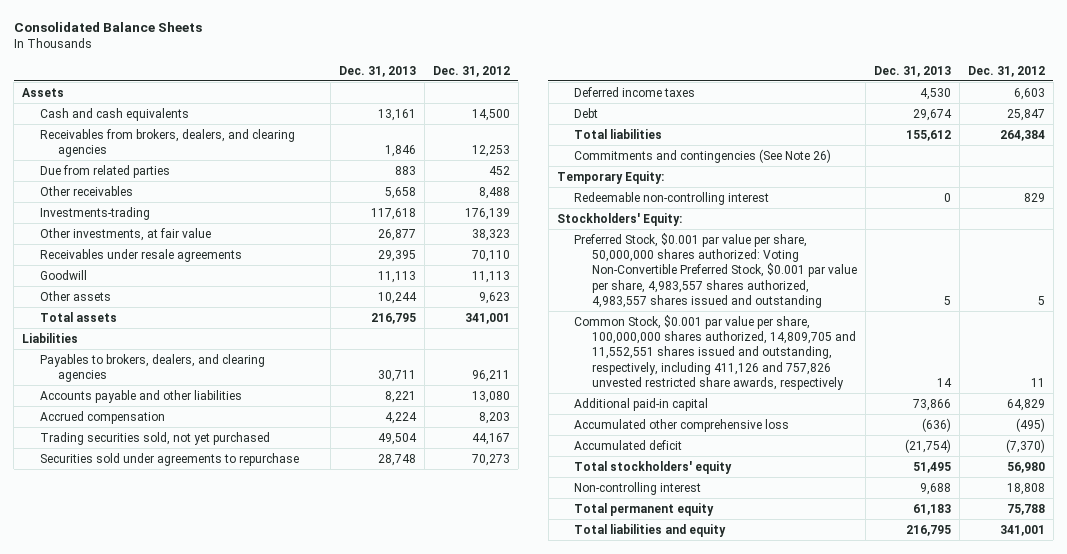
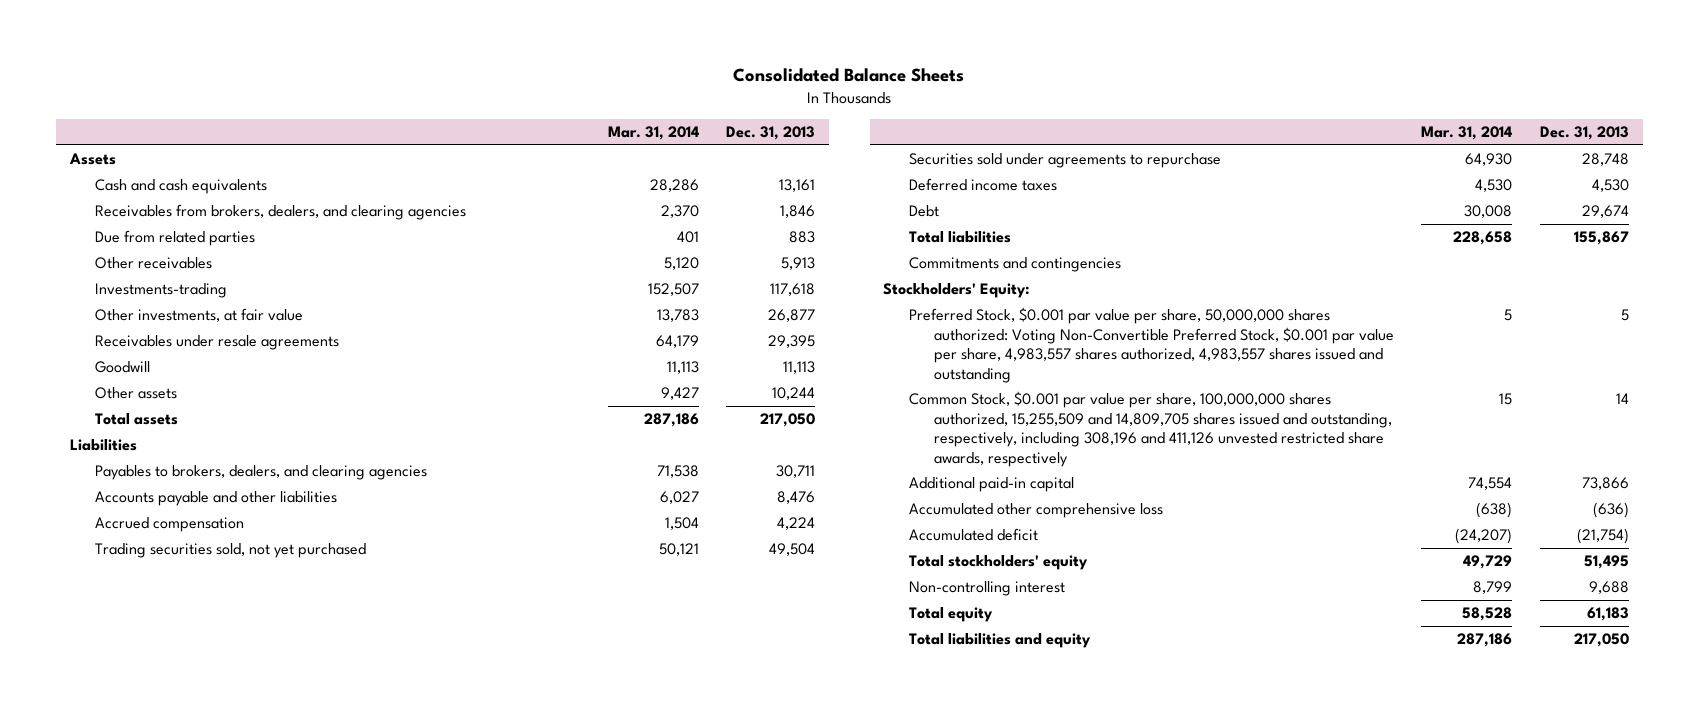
- | Dec. 31, 2013 | Dec. 31, 2012
+ | Mar. 31, 2014 | Dec. 31, 2013
- Other receivables | 5,658 | 8,488
+ Other receivables | 5,120 | 5,913
- Total assets | 216,795 | 341,001
+ Total assets | 287,186 | 217,050
- Accounts payable and other liabilities | 8,221 | 13,080
+ Accounts payable and other liabilities | 6,027 | 8,476
- Total liabilities | 155,612 | 264,384
- Commitments and contingencies (See Note 26)
- Temporary Equity:
- Redeemable non-controlling interest | 0 | 829
+ Total liabilities | 228,658 | 155,867
+ Commitments and contingencies
- Common Stock, $0.001 par value per share, 100,000,000 shares authorized, 14,809,705 and 11,552,551 shares issued and outstanding, respectively, including 411,126 and 757,826 unvested restricted share awards, respectively | 14 | 11
+ Common Stock, $0.001 par value per share, 100,000,000 shares authorized, 15,255,509 and 14,809,705 shares issued and outstanding, respectively, including 308,196 and 411,126 unvested restricted share awards, respectively | 15 | 14
- Total permanent equity | 61,183 | 75,788
- Total liabilities and equity | 216,795 | 341,001
+ Total equity | 58,528 | 61,183
+ Total liabilities and equity | 287,186 | 217,050

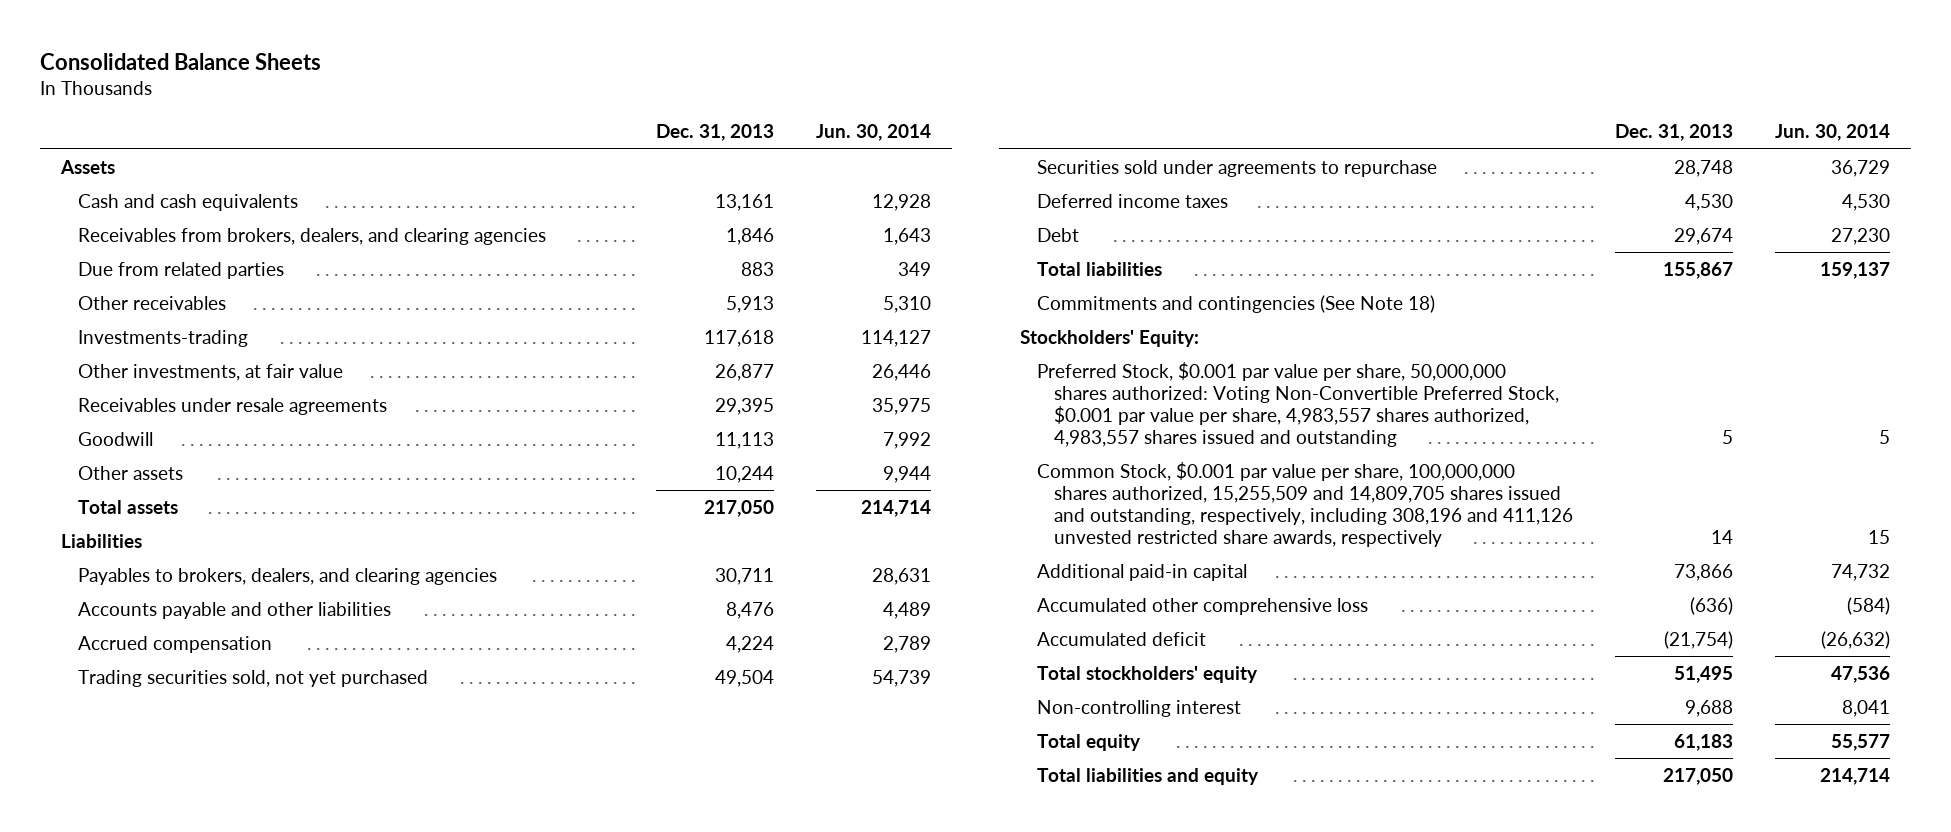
- | Mar. 31, 2014 | Dec. 31, 2013
+ | Dec. 31, 2013 | Jun. 30, 2014
- Commitments and contingencies
+ Commitments and contingencies (See Note 18)

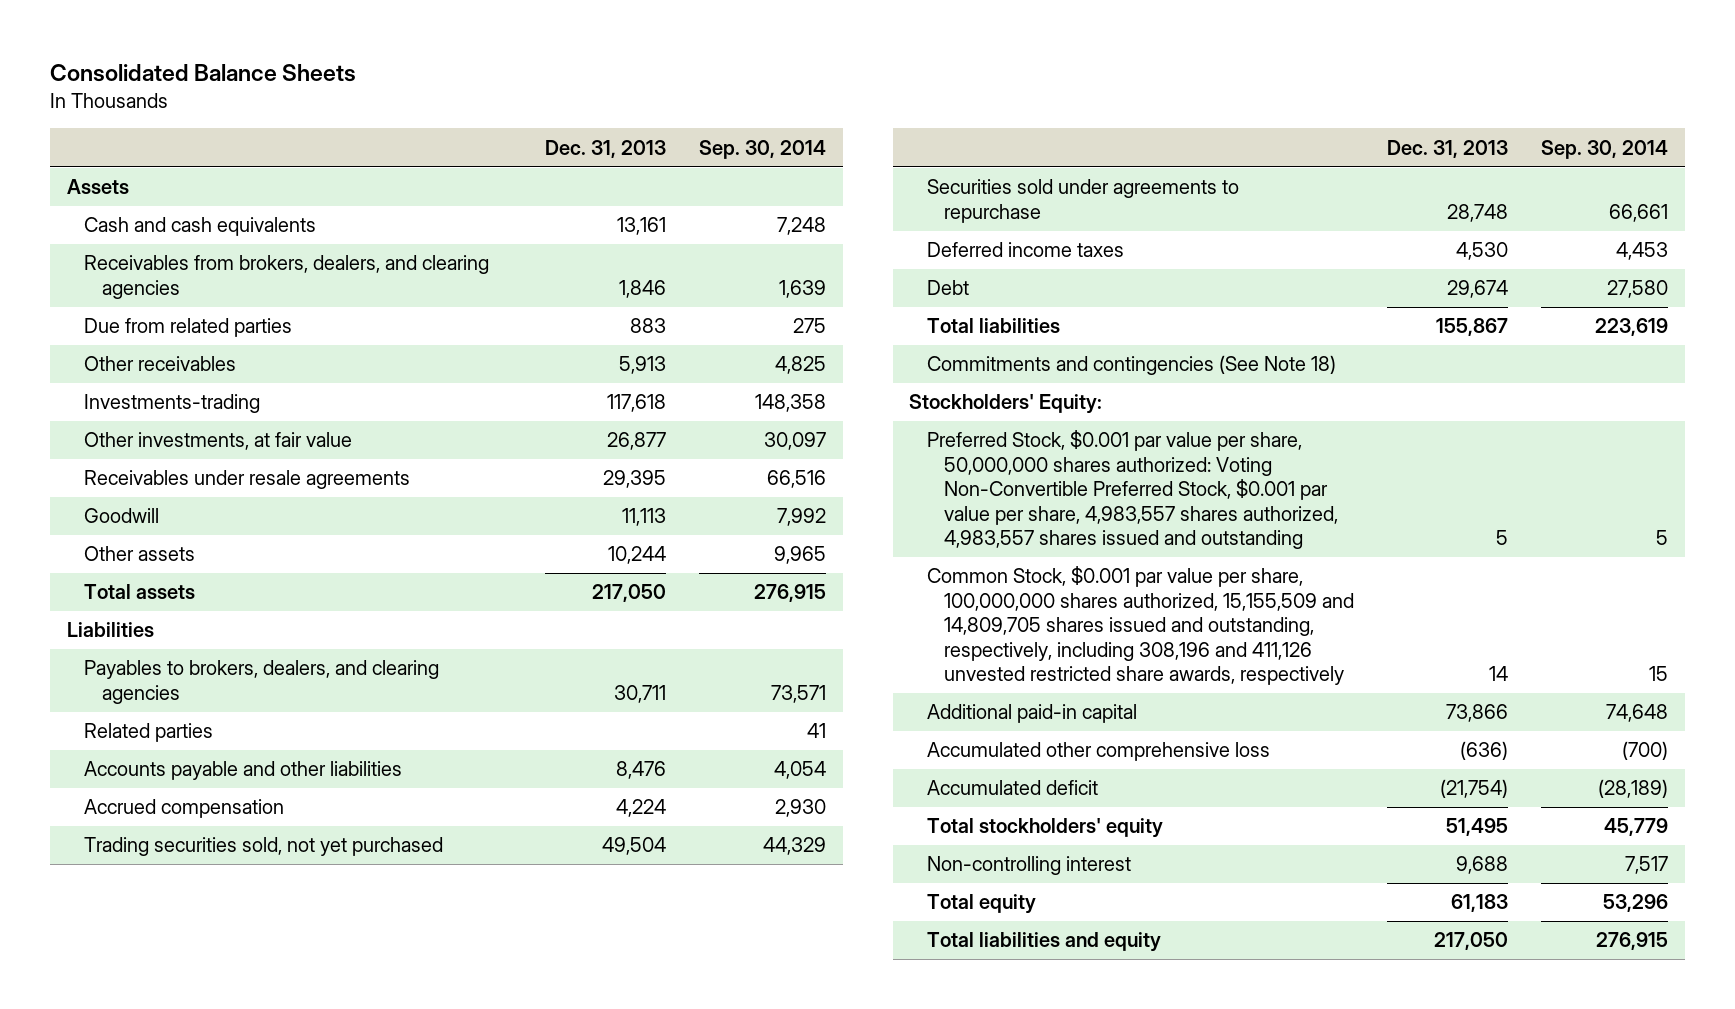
- | Dec. 31, 2013 | Jun. 30, 2014
+ | Dec. 31, 2013 | Sep. 30, 2014
+ Related parties | | 41
- Common Stock, $0.001 par value per share, 100,000,000 shares authorized, 15,255,509 and 14,809,705 shares issued and outstanding, respectively, including 308,196 and 411,126 unvested restricted share awards, respectively | 14 | 15
+ Common Stock, $0.001 par value per share, 100,000,000 shares authorized, 15,155,509 and 14,809,705 shares issued and outstanding, respectively, including 308,196 and 411,126 unvested restricted share awards, respectively | 14 | 15

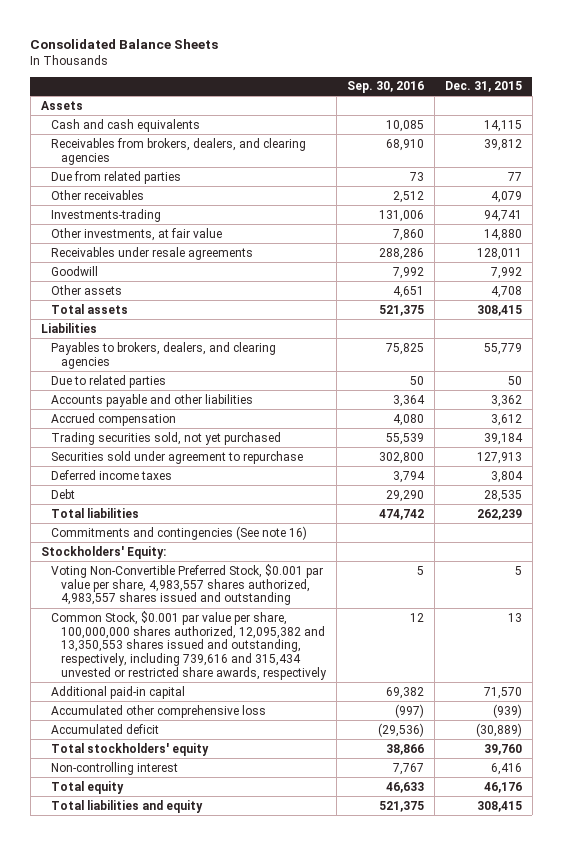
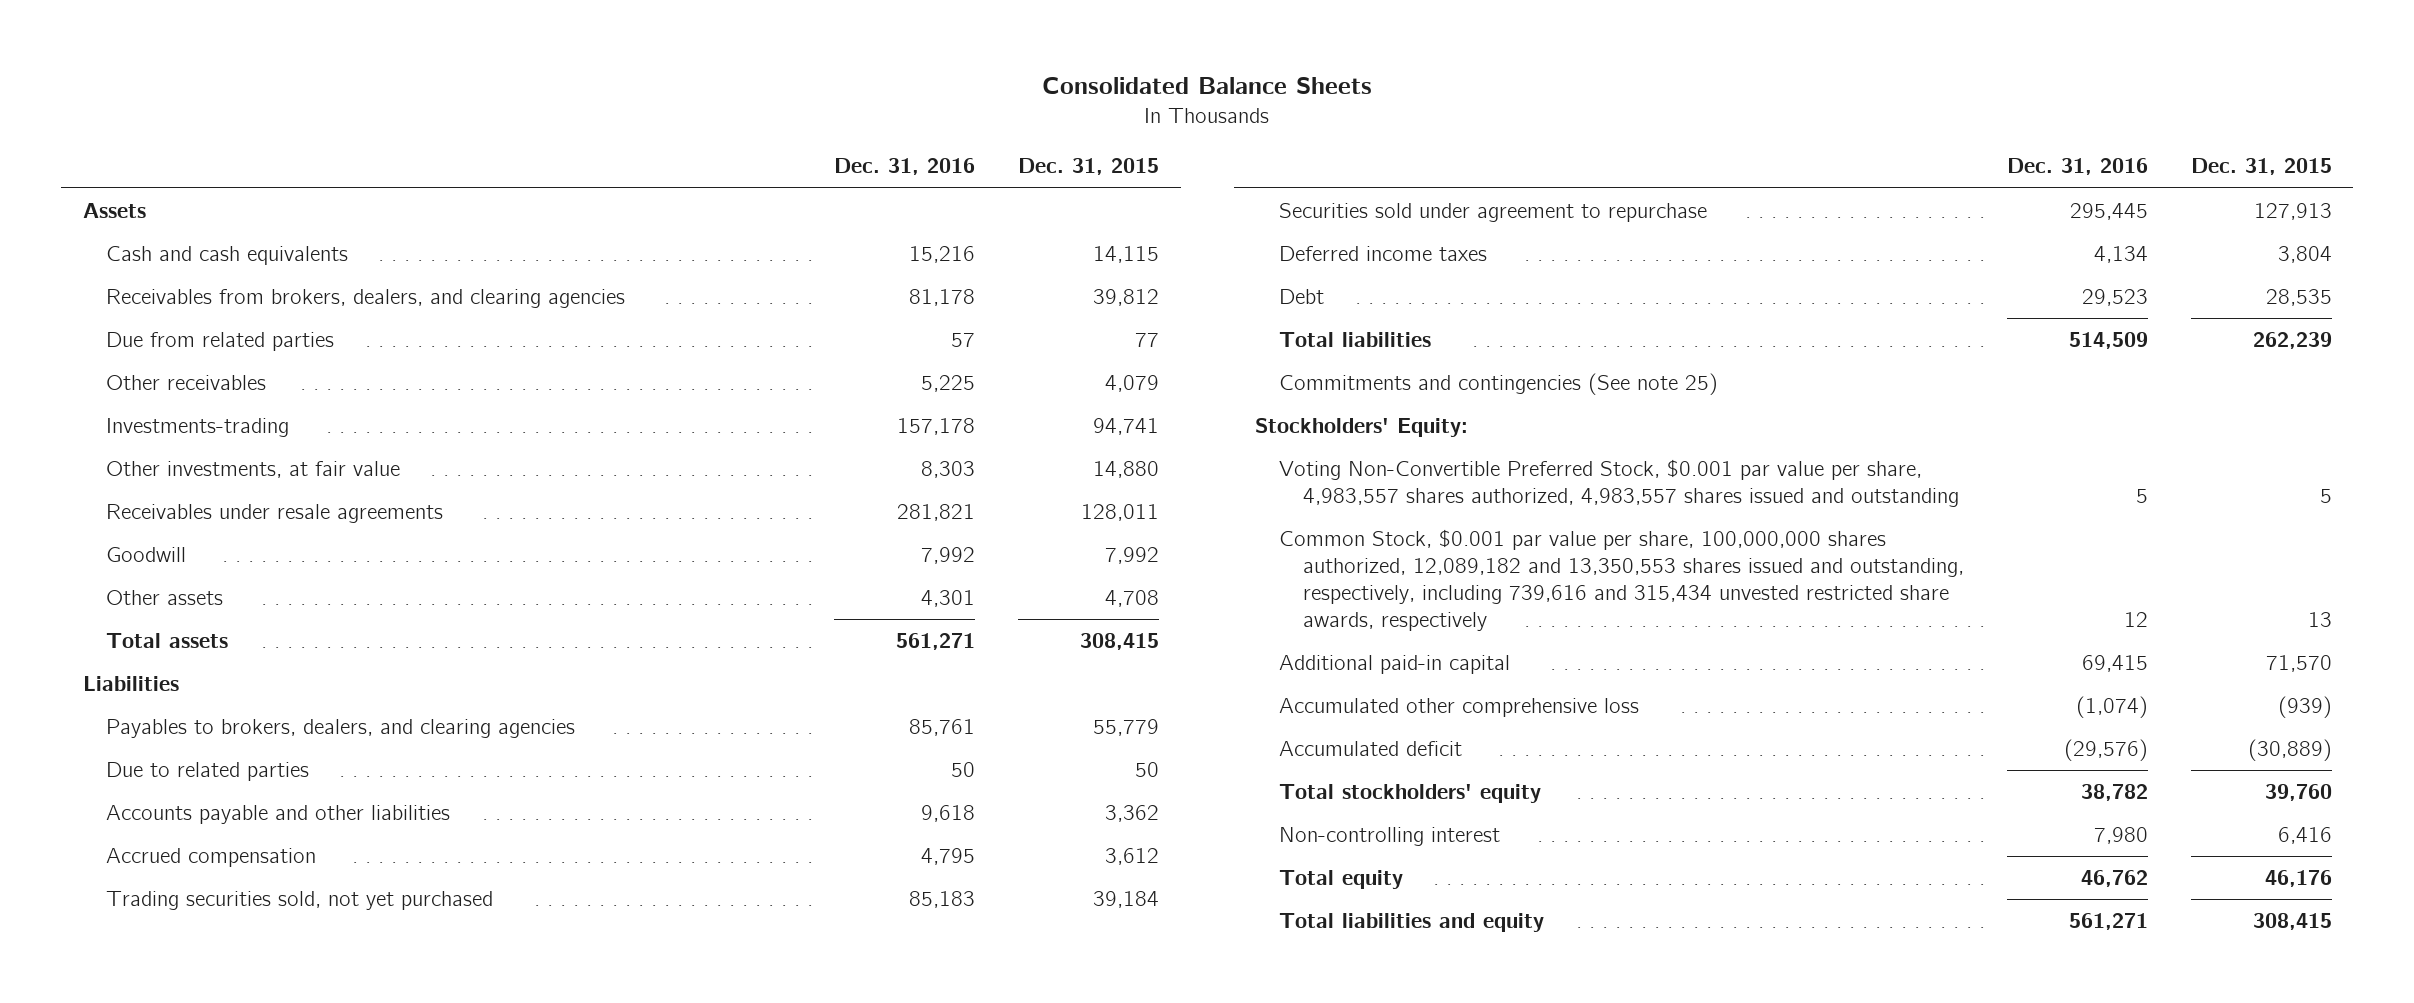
- | Sep. 30, 2016 | Dec. 31, 2015
+ | Dec. 31, 2016 | Dec. 31, 2015
- Commitments and contingencies (See note 16)
+ Commitments and contingencies (See note 25)
- Common Stock, $0.001 par value per share, 100,000,000 shares authorized, 12,095,382 and 13,350,553 shares issued and outstanding, respectively, including 739,616 and 315,434 unvested or restricted share awards, respectively | 12 | 13
+ Common Stock, $0.001 par value per share, 100,000,000 shares authorized, 12,089,182 and 13,350,553 shares issued and outstanding, respectively, including 739,616 and 315,434 unvested restricted share awards, respectively | 12 | 13

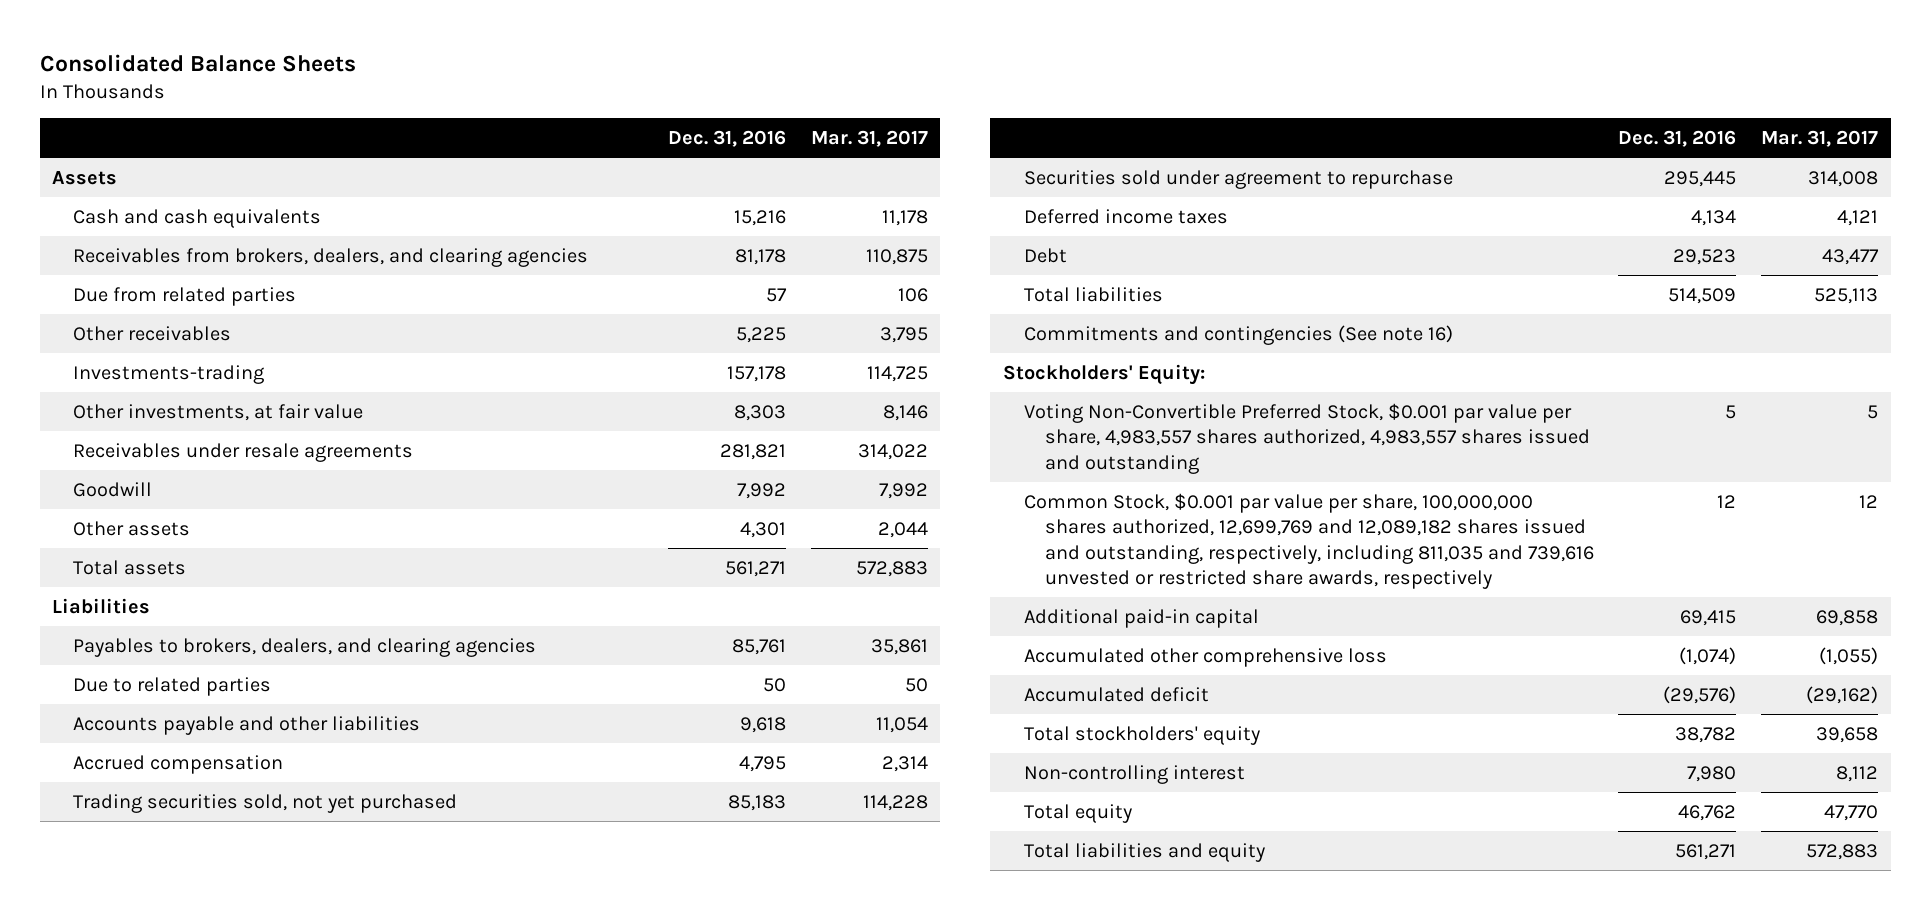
- | Dec. 31, 2016 | Dec. 31, 2015
+ | Dec. 31, 2016 | Mar. 31, 2017
- Commitments and contingencies (See note 25)
+ Commitments and contingencies (See note 16)
- Common Stock, $0.001 par value per share, 100,000,000 shares authorized, 12,089,182 and 13,350,553 shares issued and outstanding, respectively, including 739,616 and 315,434 unvested restricted share awards, respectively | 12 | 13
+ Common Stock, $0.001 par value per share, 100,000,000 shares authorized, 12,699,769 and 12,089,182 shares issued and outstanding, respectively, including 811,035 and 739,616 unvested or restricted share awards, respectively | 12 | 12

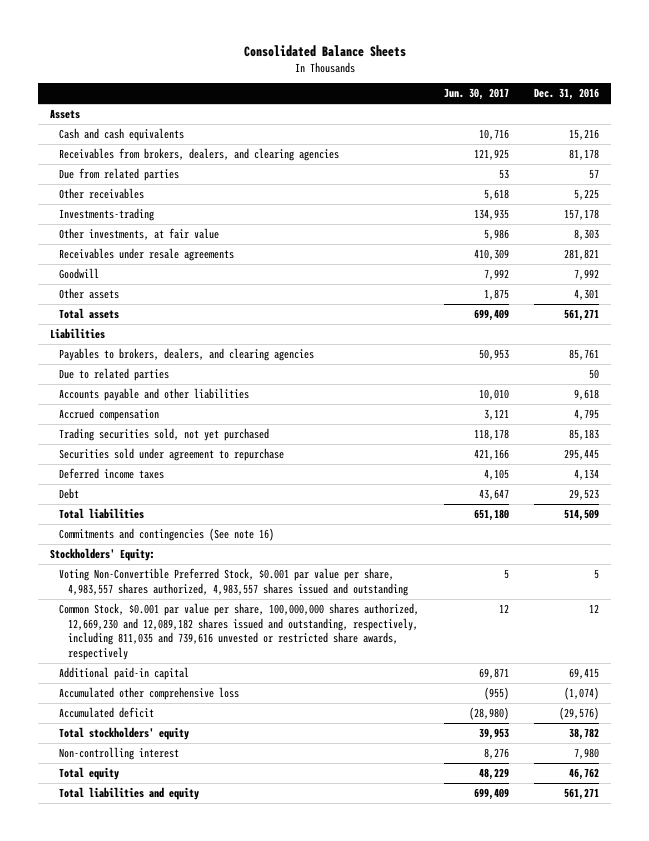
- | Dec. 31, 2016 | Mar. 31, 2017
+ | Jun. 30, 2017 | Dec. 31, 2016
- Common Stock, $0.001 par value per share, 100,000,000 shares authorized, 12,699,769 and 12,089,182 shares issued and outstanding, respectively, including 811,035 and 739,616 unvested or restricted share awards, respectively | 12 | 12
+ Common Stock, $0.001 par value per share, 100,000,000 shares authorized, 12,669,230 and 12,089,182 shares issued and outstanding, respectively, including 811,035 and 739,616 unvested or restricted share awards, respectively | 12 | 12

